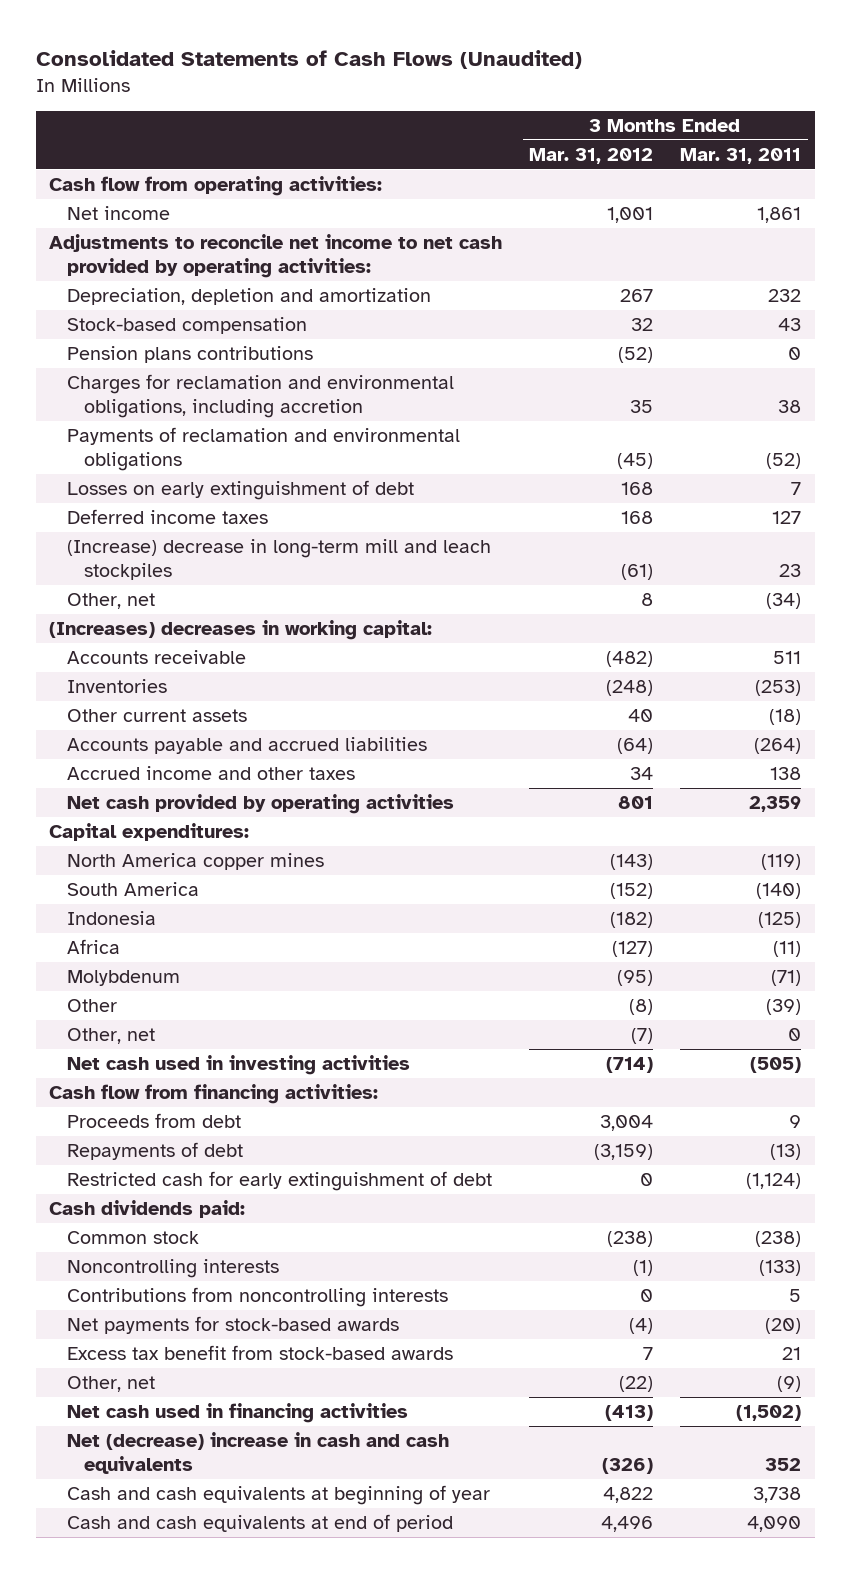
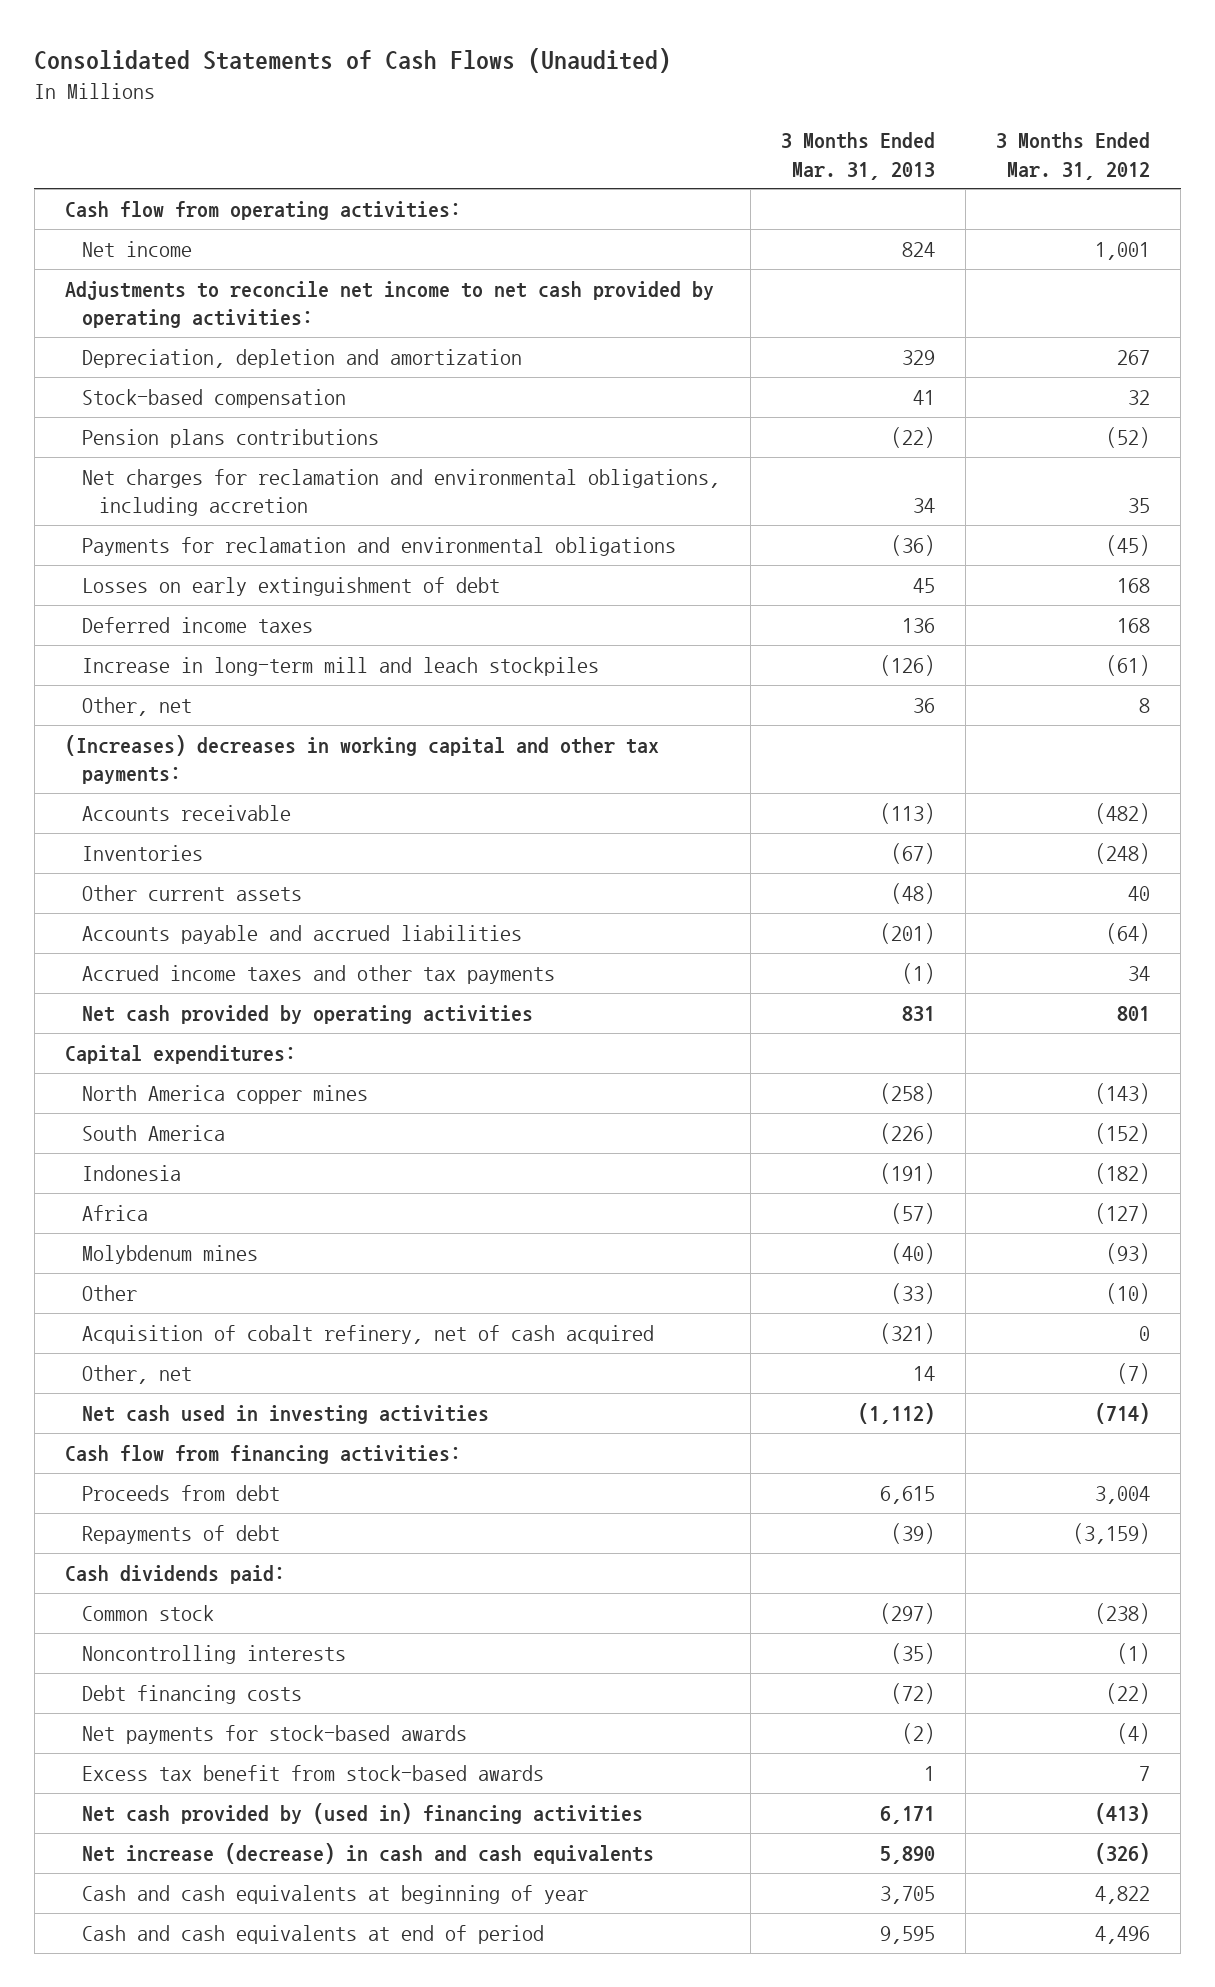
- | 3 Months Ended Mar. 31, 2012 | 3 Months Ended Mar. 31, 2011
+ | 3 Months Ended Mar. 31, 2013 | 3 Months Ended Mar. 31, 2012
- Charges for reclamation and environmental obligations, including accretion | 35 | 38
- Payments of reclamation and environmental obligations | (45) | (52)
+ Net charges for reclamation and environmental obligations, including accretion | 34 | 35
+ Payments for reclamation and environmental obligations | (36) | (45)
- (Increase) decrease in long-term mill and leach stockpiles | (61) | 23
+ Increase in long-term mill and leach stockpiles | (126) | (61)
- (Increases) decreases in working capital:
+ (Increases) decreases in working capital and other tax payments:
- Accrued income and other taxes | 34 | 138
+ Accrued income taxes and other tax payments | (1) | 34
- Molybdenum | (95) | (71)
- Other | (8) | (39)
+ Molybdenum mines | (40) | (93)
+ Other | (33) | (10)
+ Acquisition of cobalt refinery, net of cash acquired | (321) | 0
- Restricted cash for early extinguishment of debt | 0 | (1,124)
- Contributions from noncontrolling interests | 0 | 5
+ Debt financing costs | (72) | (22)
- Other, net | (22) | (9)
- Net cash used in financing activities | (413) | (1,502)
- Net (decrease) increase in cash and cash equivalents | (326) | 352
+ Net cash provided by (used in) financing activities | 6,171 | (413)
+ Net increase (decrease) in cash and cash equivalents | 5,890 | (326)

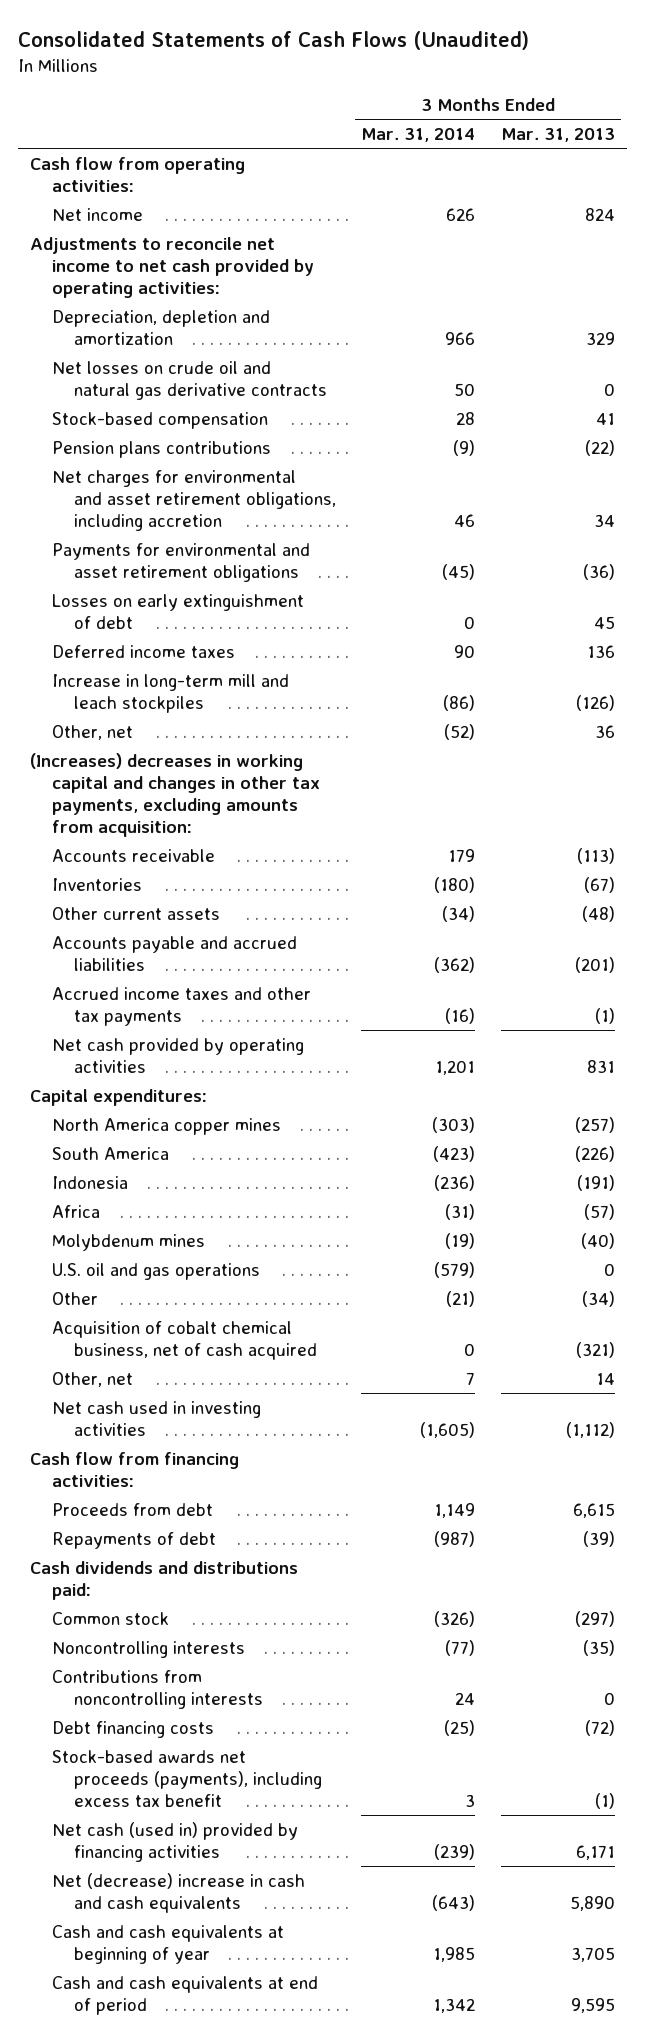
- | 3 Months Ended Mar. 31, 2013 | 3 Months Ended Mar. 31, 2012
+ | 3 Months Ended Mar. 31, 2014 | 3 Months Ended Mar. 31, 2013
+ Net losses on crude oil and natural gas derivative contracts | 50 | 0
- Net charges for reclamation and environmental obligations, including accretion | 34 | 35
- Payments for reclamation and environmental obligations | (36) | (45)
+ Net charges for environmental and asset retirement obligations, including accretion | 46 | 34
+ Payments for environmental and asset retirement obligations | (45) | (36)
- (Increases) decreases in working capital and other tax payments:
+ (Increases) decreases in working capital and changes in other tax payments, excluding amounts from acquisition:
- North America copper mines | (258) | (143)
+ North America copper mines | (303) | (257)
- Other | (33) | (10)
- Acquisition of cobalt refinery, net of cash acquired | (321) | 0
+ U.S. oil and gas operations | (579) | 0
+ Other | (21) | (34)
+ Acquisition of cobalt chemical business, net of cash acquired | 0 | (321)
- Cash dividends paid:
+ Cash dividends and distributions paid:
+ Contributions from noncontrolling interests | 24 | 0
- Net payments for stock-based awards | (2) | (4)
- Excess tax benefit from stock-based awards | 1 | 7
- Net cash provided by (used in) financing activities | 6,171 | (413)
- Net increase (decrease) in cash and cash equivalents | 5,890 | (326)
+ Stock-based awards net proceeds (payments), including excess tax benefit | 3 | (1)
+ Net cash (used in) provided by financing activities | (239) | 6,171
+ Net (decrease) increase in cash and cash equivalents | (643) | 5,890

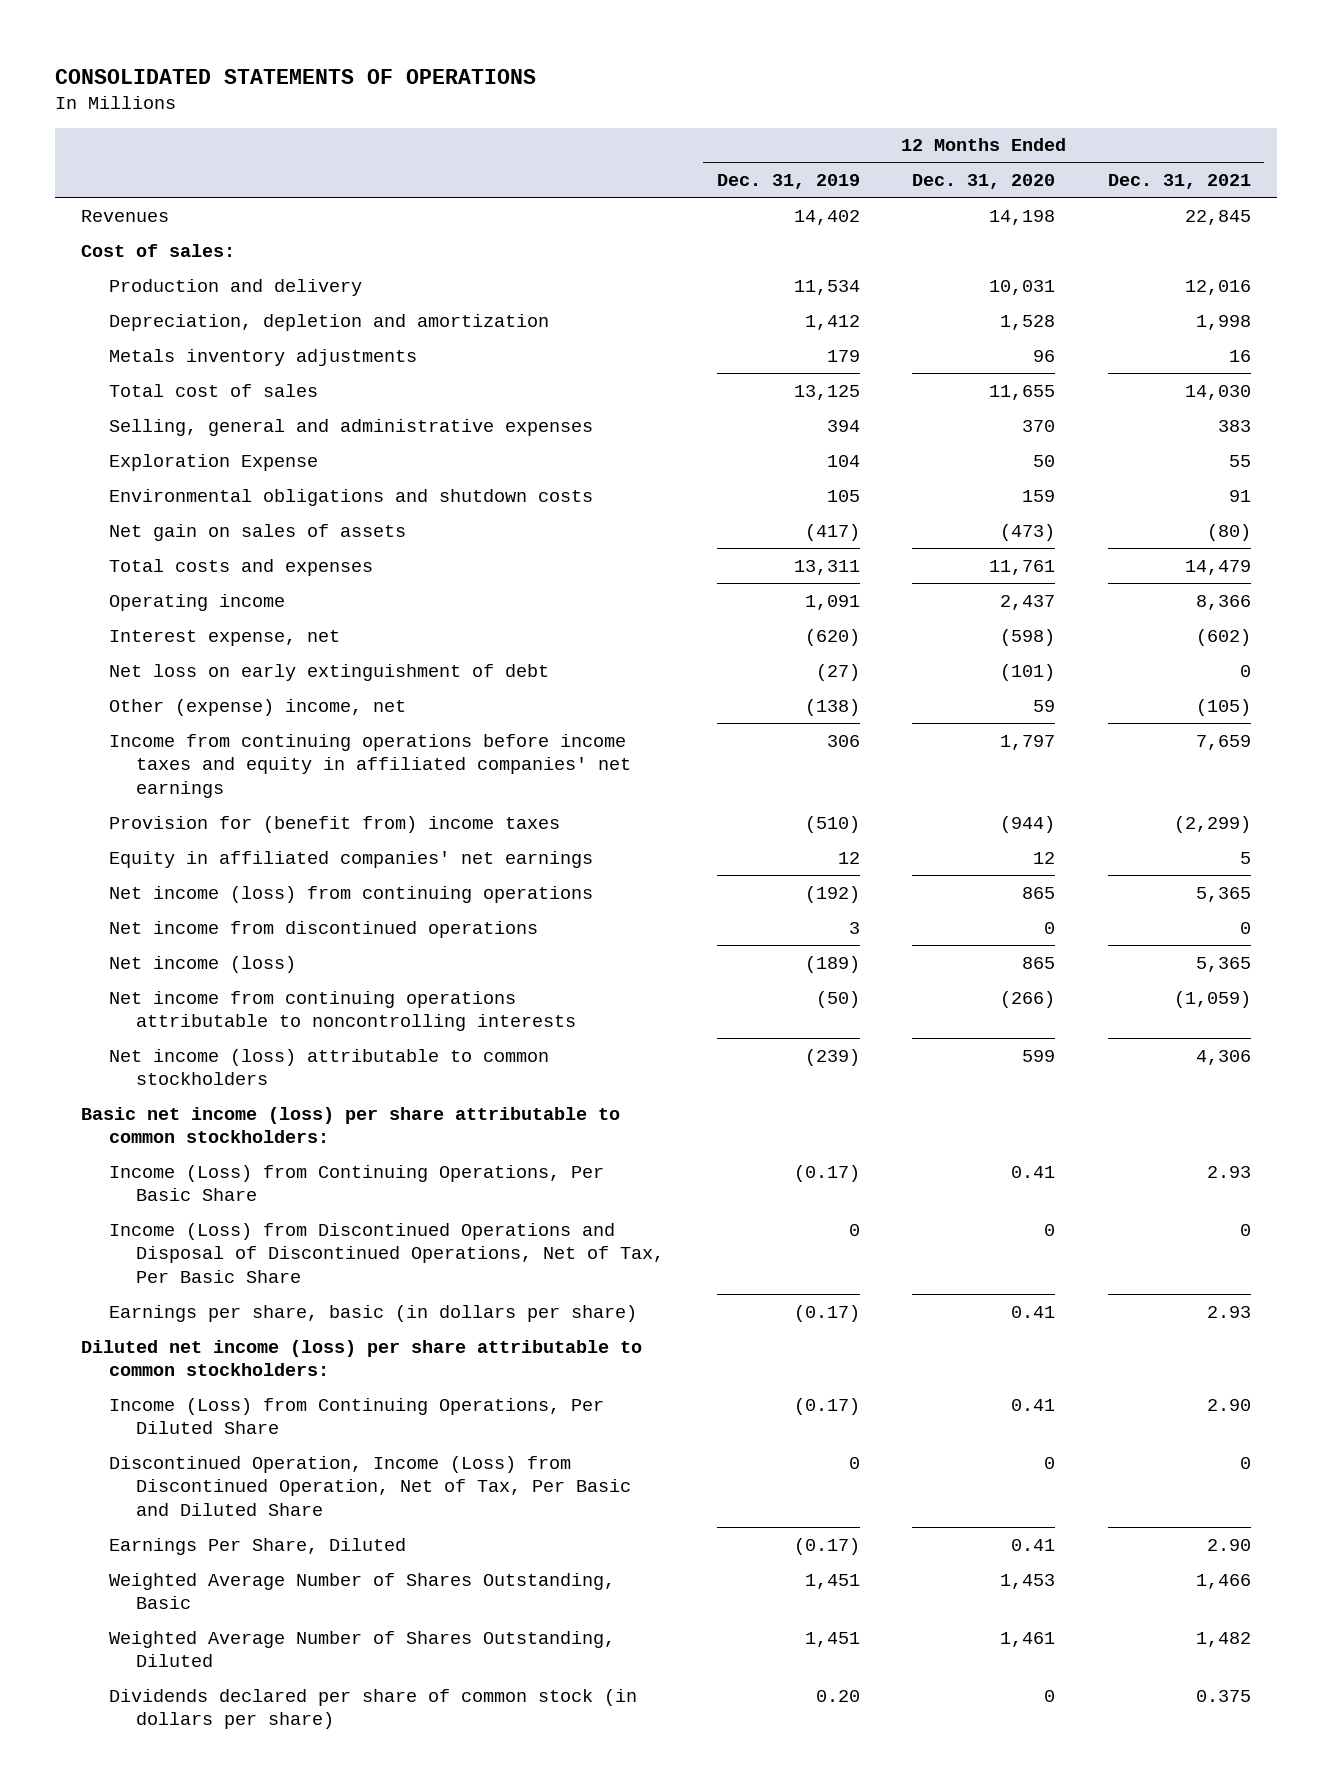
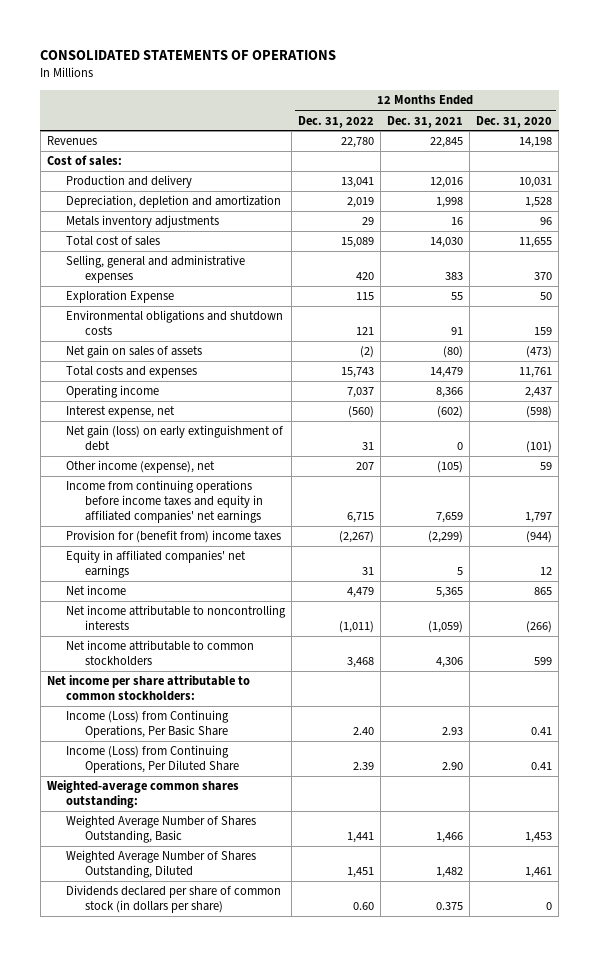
- | 12 Months Ended Dec. 31, 2019 | 12 Months Ended Dec. 31, 2020 | 12 Months Ended Dec. 31, 2021
+ | 12 Months Ended Dec. 31, 2022 | 12 Months Ended Dec. 31, 2021 | 12 Months Ended Dec. 31, 2020
- Net loss on early extinguishment of debt | (27) | (101) | 0
- Other (expense) income, net | (138) | 59 | (105)
+ Net gain (loss) on early extinguishment of debt | 31 | 0 | (101)
+ Other income (expense), net | 207 | (105) | 59
- Net income (loss) from continuing operations | (192) | 865 | 5,365
- Net income from discontinued operations | 3 | 0 | 0
- Net income (loss) | (189) | 865 | 5,365
- Net income from continuing operations attributable to noncontrolling interests | (50) | (266) | (1,059)
- Net income (loss) attributable to common stockholders | (239) | 599 | 4,306
- Basic net income (loss) per share attributable to common stockholders:
+ Net income | 4,479 | 5,365 | 865
+ Net income attributable to noncontrolling interests | (1,011) | (1,059) | (266)
+ Net income attributable to common stockholders | 3,468 | 4,306 | 599
+ Net income per share attributable to common stockholders:
- Income (Loss) from Discontinued Operations and Disposal of Discontinued Operations, Net of Tax, Per Basic Share | 0 | 0 | 0
- Earnings per share, basic (in dollars per share) | (0.17) | 0.41 | 2.93
- Diluted net income (loss) per share attributable to common stockholders:
- Discontinued Operation, Income (Loss) from Discontinued Operation, Net of Tax, Per Basic and Diluted Share | 0 | 0 | 0
- Earnings Per Share, Diluted | (0.17) | 0.41 | 2.90
+ Weighted-average common shares outstanding:

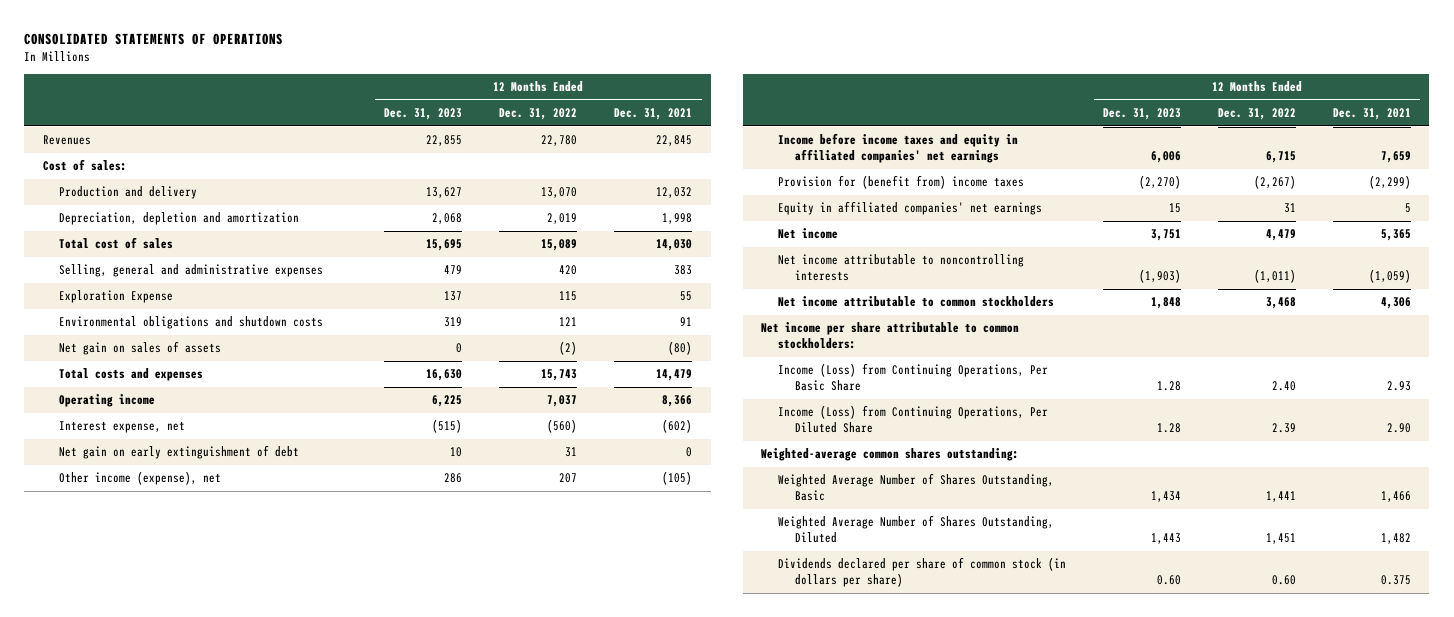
- | 12 Months Ended Dec. 31, 2022 | 12 Months Ended Dec. 31, 2021 | 12 Months Ended Dec. 31, 2020
+ | 12 Months Ended Dec. 31, 2023 | 12 Months Ended Dec. 31, 2022 | 12 Months Ended Dec. 31, 2021
- Production and delivery | 13,041 | 12,016 | 10,031
+ Production and delivery | 13,627 | 13,070 | 12,032
- Metals inventory adjustments | 29 | 16 | 96
- Net gain (loss) on early extinguishment of debt | 31 | 0 | (101)
+ Net gain on early extinguishment of debt | 10 | 31 | 0
- Income from continuing operations before income taxes and equity in affiliated companies' net earnings | 6,715 | 7,659 | 1,797
+ Income before income taxes and equity in affiliated companies' net earnings | 6,006 | 6,715 | 7,659

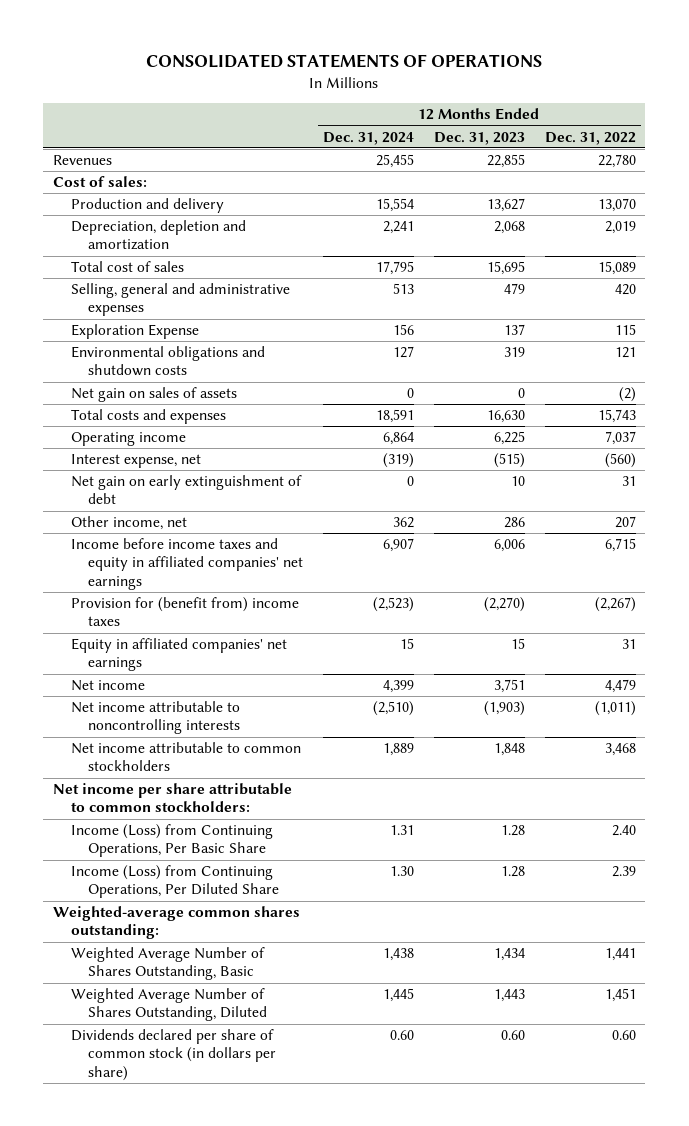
- | 12 Months Ended Dec. 31, 2023 | 12 Months Ended Dec. 31, 2022 | 12 Months Ended Dec. 31, 2021
+ | 12 Months Ended Dec. 31, 2024 | 12 Months Ended Dec. 31, 2023 | 12 Months Ended Dec. 31, 2022
- Other income (expense), net | 286 | 207 | (105)
+ Other income, net | 362 | 286 | 207

